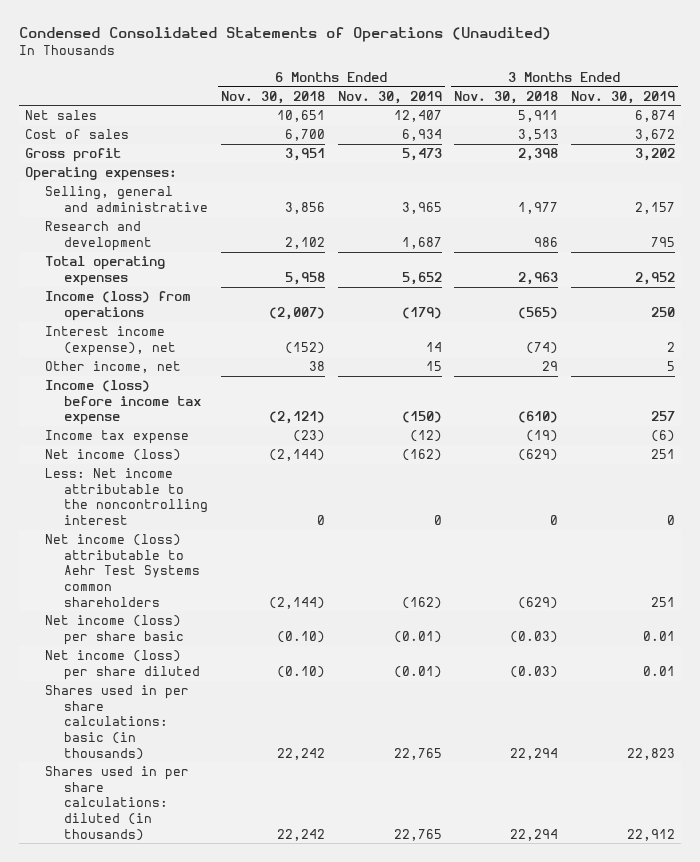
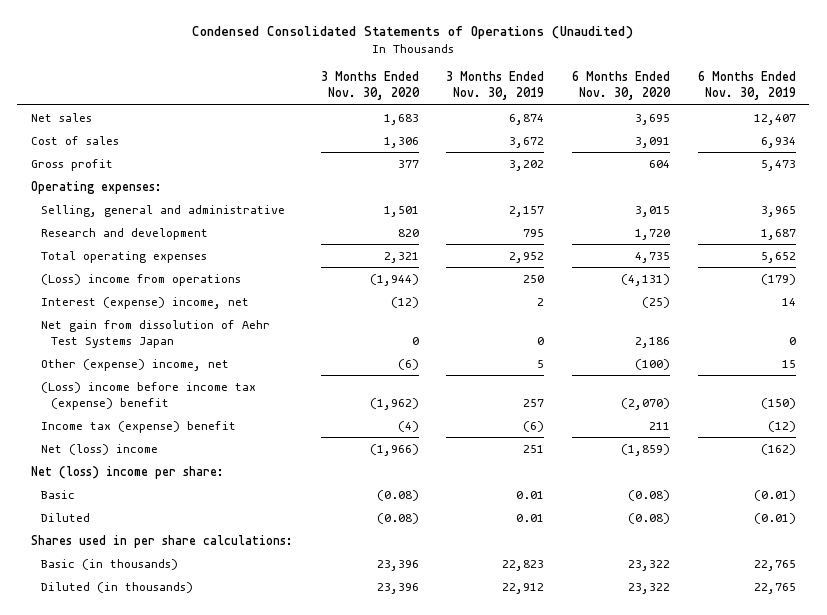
- | 6 Months Ended Nov. 30, 2018 | 6 Months Ended Nov. 30, 2019 | 3 Months Ended Nov. 30, 2018 | 3 Months Ended Nov. 30, 2019
+ | 3 Months Ended Nov. 30, 2020 | 3 Months Ended Nov. 30, 2019 | 6 Months Ended Nov. 30, 2020 | 6 Months Ended Nov. 30, 2019
- Income (loss) from operations | (2,007) | (179) | (565) | 250
- Interest income (expense), net | (152) | 14 | (74) | 2
- Other income, net | 38 | 15 | 29 | 5
- Income (loss) before income tax expense | (2,121) | (150) | (610) | 257
- Income tax expense | (23) | (12) | (19) | (6)
- Net income (loss) | (2,144) | (162) | (629) | 251
- Less: Net income attributable to the noncontrolling interest | 0 | 0 | 0 | 0
- Net income (loss) attributable to Aehr Test Systems common shareholders | (2,144) | (162) | (629) | 251
- Net income (loss) per share basic | (0.10) | (0.01) | (0.03) | 0.01
- Net income (loss) per share diluted | (0.10) | (0.01) | (0.03) | 0.01
- Shares used in per share calculations: basic (in thousands) | 22,242 | 22,765 | 22,294 | 22,823
- Shares used in per share calculations: diluted (in thousands) | 22,242 | 22,765 | 22,294 | 22,912
+ (Loss) income from operations | (1,944) | 250 | (4,131) | (179)
+ Interest (expense) income, net | (12) | 2 | (25) | 14
+ Net gain from dissolution of Aehr Test Systems Japan | 0 | 0 | 2,186 | 0
+ Other (expense) income, net | (6) | 5 | (100) | 15
+ (Loss) income before income tax (expense) benefit | (1,962) | 257 | (2,070) | (150)
+ Income tax (expense) benefit | (4) | (6) | 211 | (12)
+ Net (loss) income | (1,966) | 251 | (1,859) | (162)
+ Net (loss) income per share:
+ Basic | (0.08) | 0.01 | (0.08) | (0.01)
+ Diluted | (0.08) | 0.01 | (0.08) | (0.01)
+ Shares used in per share calculations:
+ Basic (in thousands) | 23,396 | 22,823 | 23,322 | 22,765
+ Diluted (in thousands) | 23,396 | 22,912 | 23,322 | 22,765

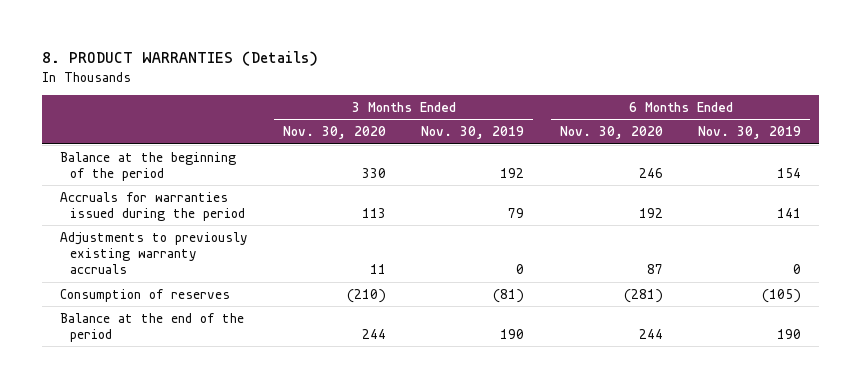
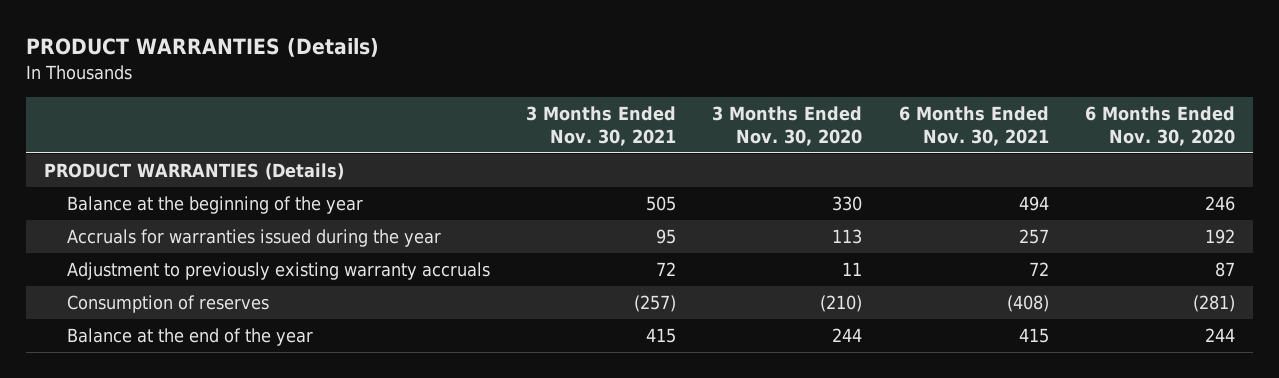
- 8. PRODUCT WARRANTIES (Details)
+ PRODUCT WARRANTIES (Details)
- | 3 Months Ended Nov. 30, 2020 | 3 Months Ended Nov. 30, 2019 | 6 Months Ended Nov. 30, 2020 | 6 Months Ended Nov. 30, 2019
+ | 3 Months Ended Nov. 30, 2021 | 3 Months Ended Nov. 30, 2020 | 6 Months Ended Nov. 30, 2021 | 6 Months Ended Nov. 30, 2020
- Balance at the beginning of the period | 330 | 192 | 246 | 154
- Accruals for warranties issued during the period | 113 | 79 | 192 | 141
- Adjustments to previously existing warranty accruals | 11 | 0 | 87 | 0
+ PRODUCT WARRANTIES (Details)
+ Balance at the beginning of the year | 505 | 330 | 494 | 246
+ Accruals for warranties issued during the year | 95 | 113 | 257 | 192
+ Adjustment to previously existing warranty accruals | 72 | 11 | 72 | 87
- Balance at the end of the period | 244 | 190 | 244 | 190
+ Balance at the end of the year | 415 | 244 | 415 | 244

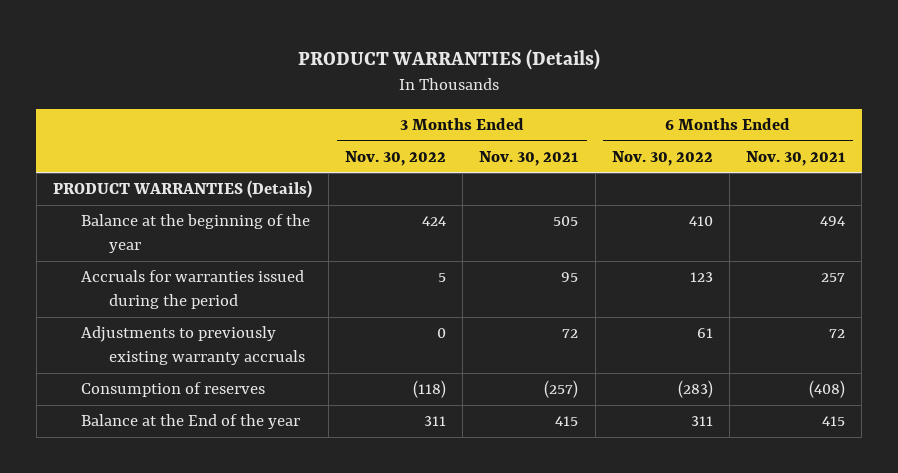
- | 3 Months Ended Nov. 30, 2021 | 3 Months Ended Nov. 30, 2020 | 6 Months Ended Nov. 30, 2021 | 6 Months Ended Nov. 30, 2020
+ | 3 Months Ended Nov. 30, 2022 | 3 Months Ended Nov. 30, 2021 | 6 Months Ended Nov. 30, 2022 | 6 Months Ended Nov. 30, 2021
- Accruals for warranties issued during the year | 95 | 113 | 257 | 192
- Adjustment to previously existing warranty accruals | 72 | 11 | 72 | 87
+ Accruals for warranties issued during the period | 5 | 95 | 123 | 257
+ Adjustments to previously existing warranty accruals | 0 | 72 | 61 | 72
- Balance at the end of the year | 415 | 244 | 415 | 244
+ Balance at the End of the year | 311 | 415 | 311 | 415

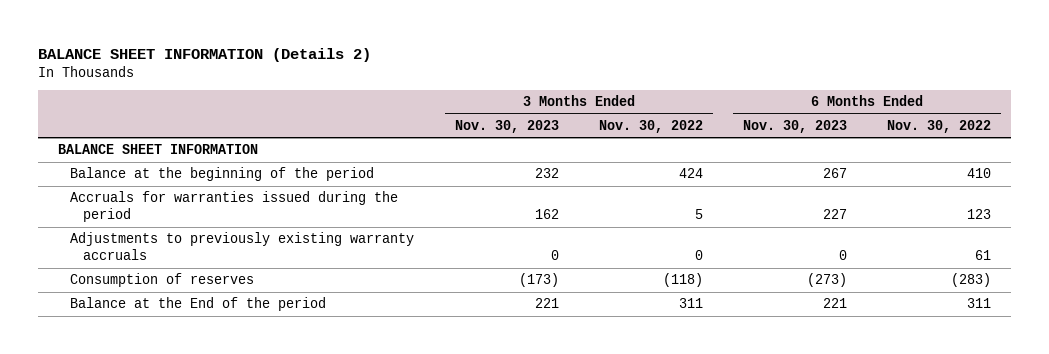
- PRODUCT WARRANTIES (Details)
+ BALANCE SHEET INFORMATION (Details 2)
- | 3 Months Ended Nov. 30, 2022 | 3 Months Ended Nov. 30, 2021 | 6 Months Ended Nov. 30, 2022 | 6 Months Ended Nov. 30, 2021
+ | 3 Months Ended Nov. 30, 2023 | 3 Months Ended Nov. 30, 2022 | 6 Months Ended Nov. 30, 2023 | 6 Months Ended Nov. 30, 2022
- PRODUCT WARRANTIES (Details)
- Balance at the beginning of the year | 424 | 505 | 410 | 494
+ BALANCE SHEET INFORMATION
+ Balance at the beginning of the period | 232 | 424 | 267 | 410
- Balance at the End of the year | 311 | 415 | 311 | 415
+ Balance at the End of the period | 221 | 311 | 221 | 311

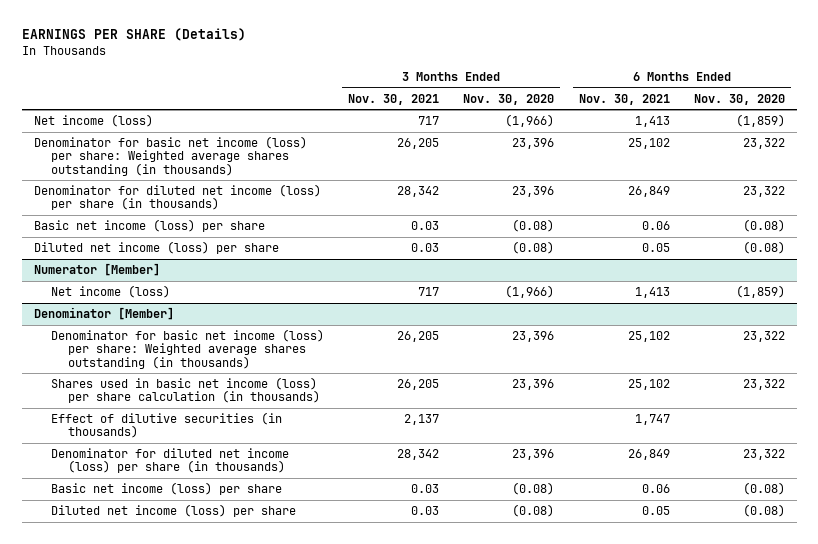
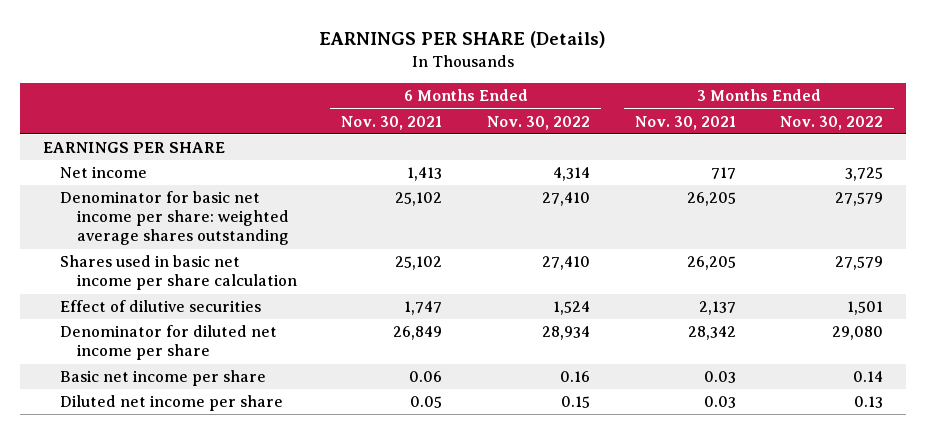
- | 3 Months Ended Nov. 30, 2021 | 3 Months Ended Nov. 30, 2020 | 6 Months Ended Nov. 30, 2021 | 6 Months Ended Nov. 30, 2020
+ | 6 Months Ended Nov. 30, 2021 | 6 Months Ended Nov. 30, 2022 | 3 Months Ended Nov. 30, 2021 | 3 Months Ended Nov. 30, 2022
- Net income (loss) | 717 | (1,966) | 1,413 | (1,859)
- Denominator for basic net income (loss) per share: Weighted average shares outstanding (in thousands) | 26,205 | 23,396 | 25,102 | 23,322
- Denominator for diluted net income (loss) per share (in thousands) | 28,342 | 23,396 | 26,849 | 23,322
- Basic net income (loss) per share | 0.03 | (0.08) | 0.06 | (0.08)
- Diluted net income (loss) per share | 0.03 | (0.08) | 0.05 | (0.08)
- Numerator [Member]
- Net income (loss) | 717 | (1,966) | 1,413 | (1,859)
- Denominator [Member]
- Denominator for basic net income (loss) per share: Weighted average shares outstanding (in thousands) | 26,205 | 23,396 | 25,102 | 23,322
- Shares used in basic net income (loss) per share calculation (in thousands) | 26,205 | 23,396 | 25,102 | 23,322
- Effect of dilutive securities (in thousands) | 2,137 | | 1,747 |
- Denominator for diluted net income (loss) per share (in thousands) | 28,342 | 23,396 | 26,849 | 23,322
- Basic net income (loss) per share | 0.03 | (0.08) | 0.06 | (0.08)
- Diluted net income (loss) per share | 0.03 | (0.08) | 0.05 | (0.08)
+ EARNINGS PER SHARE
+ Net income | 1,413 | 4,314 | 717 | 3,725
+ Denominator for basic net income per share: weighted average shares outstanding | 25,102 | 27,410 | 26,205 | 27,579
+ Shares used in basic net income per share calculation | 25,102 | 27,410 | 26,205 | 27,579
+ Effect of dilutive securities | 1,747 | 1,524 | 2,137 | 1,501
+ Denominator for diluted net income per share | 26,849 | 28,934 | 28,342 | 29,080
+ Basic net income per share | 0.06 | 0.16 | 0.03 | 0.14
+ Diluted net income per share | 0.05 | 0.15 | 0.03 | 0.13

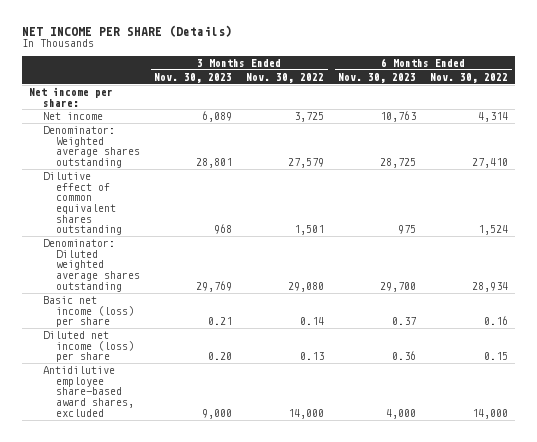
- EARNINGS PER SHARE (Details)
+ NET INCOME PER SHARE (Details)
- | 6 Months Ended Nov. 30, 2021 | 6 Months Ended Nov. 30, 2022 | 3 Months Ended Nov. 30, 2021 | 3 Months Ended Nov. 30, 2022
+ | 3 Months Ended Nov. 30, 2023 | 3 Months Ended Nov. 30, 2022 | 6 Months Ended Nov. 30, 2023 | 6 Months Ended Nov. 30, 2022
- EARNINGS PER SHARE
+ Net income per share:
- Denominator for basic net income per share: weighted average shares outstanding | 25,102 | 27,410 | 26,205 | 27,579
- Shares used in basic net income per share calculation | 25,102 | 27,410 | 26,205 | 27,579
- Effect of dilutive securities | 1,747 | 1,524 | 2,137 | 1,501
- Denominator for diluted net income per share | 26,849 | 28,934 | 28,342 | 29,080
- Basic net income per share | 0.06 | 0.16 | 0.03 | 0.14
- Diluted net income per share | 0.05 | 0.15 | 0.03 | 0.13
+ Denominator: Weighted average shares outstanding | 28,801 | 27,579 | 28,725 | 27,410
+ Dilutive effect of common equivalent shares outstanding | 968 | 1,501 | 975 | 1,524
+ Denominator: Diluted weighted average shares outstanding | 29,769 | 29,080 | 29,700 | 28,934
+ Basic net income (loss) per share | 0.21 | 0.14 | 0.37 | 0.16
+ Diluted net income (loss) per share | 0.20 | 0.13 | 0.36 | 0.15
+ Antidilutive employee share-based award shares, excluded | 9,000 | 14,000 | 4,000 | 14,000

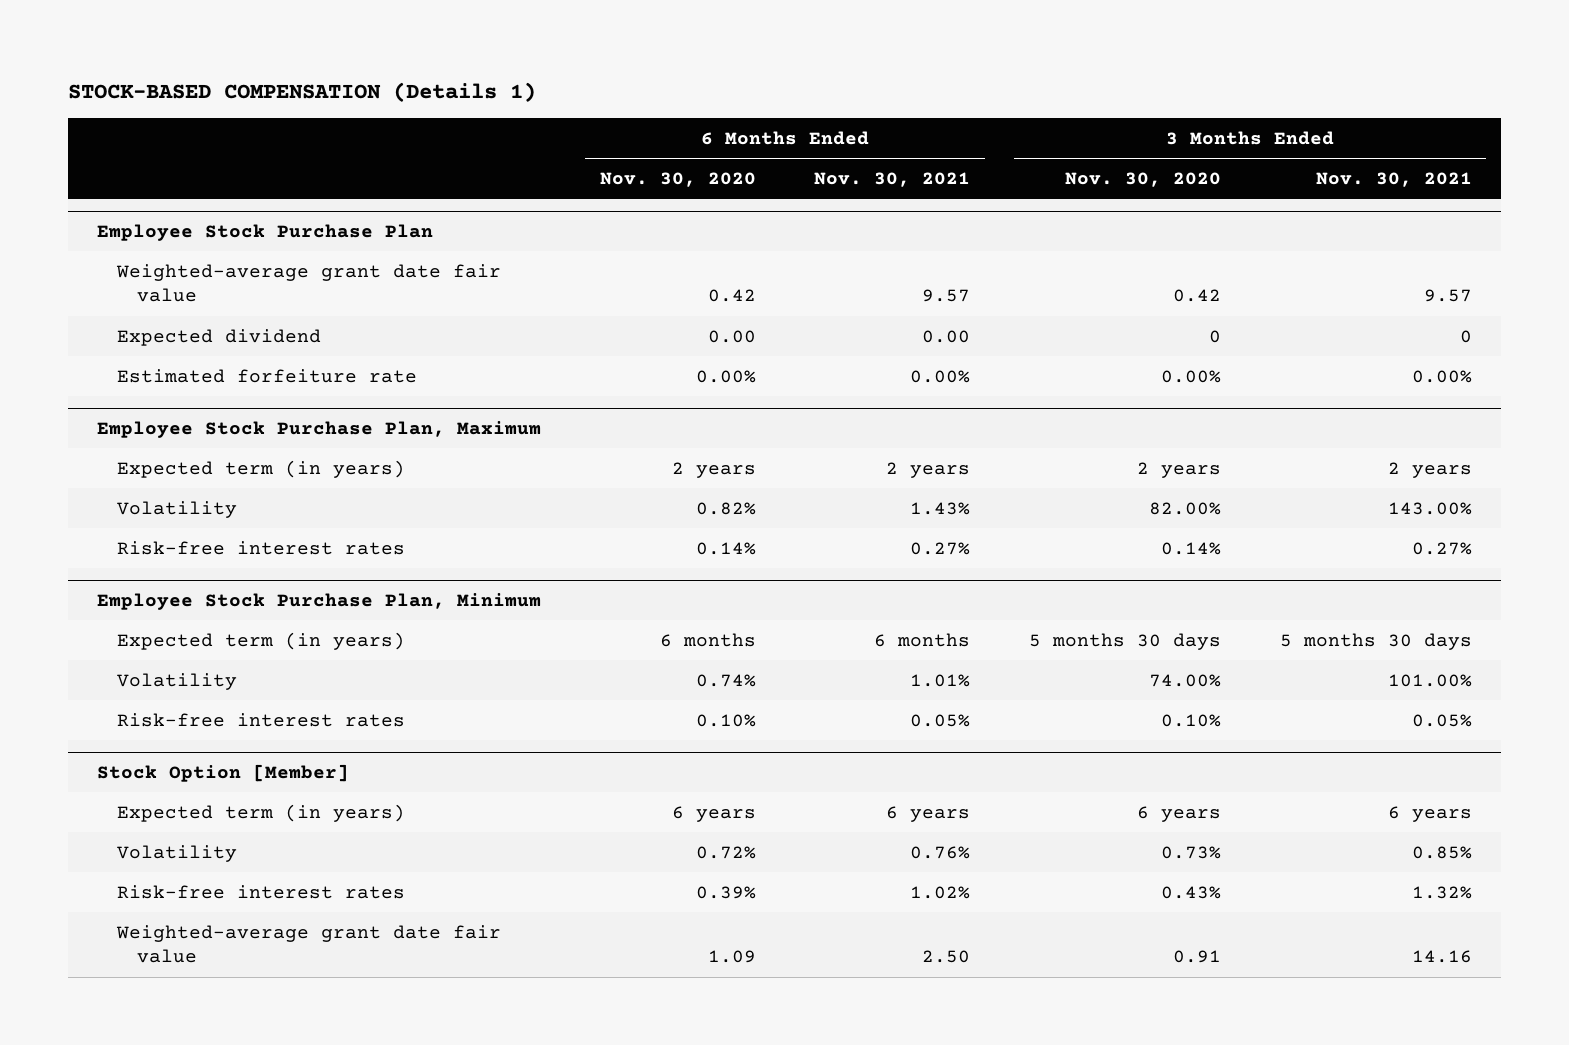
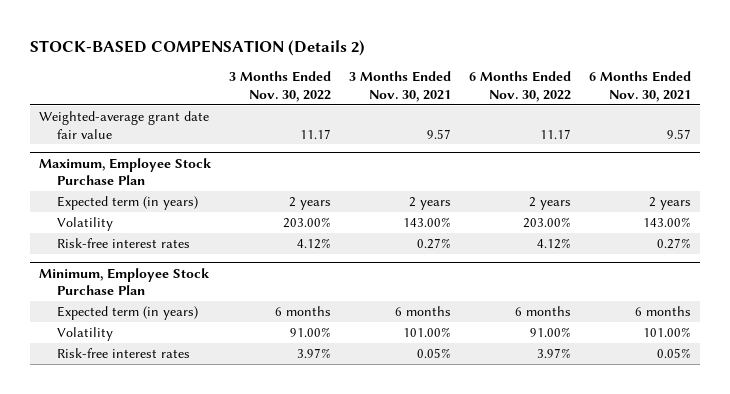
- STOCK-BASED COMPENSATION (Details 1)
+ STOCK-BASED COMPENSATION (Details 2)
- | 6 Months Ended Nov. 30, 2020 | 6 Months Ended Nov. 30, 2021 | 3 Months Ended Nov. 30, 2020 | 3 Months Ended Nov. 30, 2021
+ | 3 Months Ended Nov. 30, 2022 | 3 Months Ended Nov. 30, 2021 | 6 Months Ended Nov. 30, 2022 | 6 Months Ended Nov. 30, 2021
- Employee Stock Purchase Plan
- Expected dividend | 0.00 | 0.00 | 0 | 0
- Estimated forfeiture rate | 0.00% | 0.00% | 0.00% | 0.00%
- Employee Stock Purchase Plan, Maximum
+ Maximum, Employee Stock Purchase Plan
- Volatility | 0.82% | 1.43% | 82.00% | 143.00%
+ Volatility | 203.00% | 143.00% | 203.00% | 143.00%
- Employee Stock Purchase Plan, Minimum
- Expected term (in years) | 6 months | 6 months | 5 months 30 days | 5 months 30 days
- Volatility | 0.74% | 1.01% | 74.00% | 101.00%
+ Minimum, Employee Stock Purchase Plan
+ Expected term (in years) | 6 months | 6 months | 6 months | 6 months
+ Volatility | 91.00% | 101.00% | 91.00% | 101.00%
- Stock Option [Member]
- Expected term (in years) | 6 years | 6 years | 6 years | 6 years
- Volatility | 0.72% | 0.76% | 0.73% | 0.85%
- Risk-free interest rates | 0.39% | 1.02% | 0.43% | 1.32%
- Weighted-average grant date fair value | 1.09 | 2.50 | 0.91 | 14.16

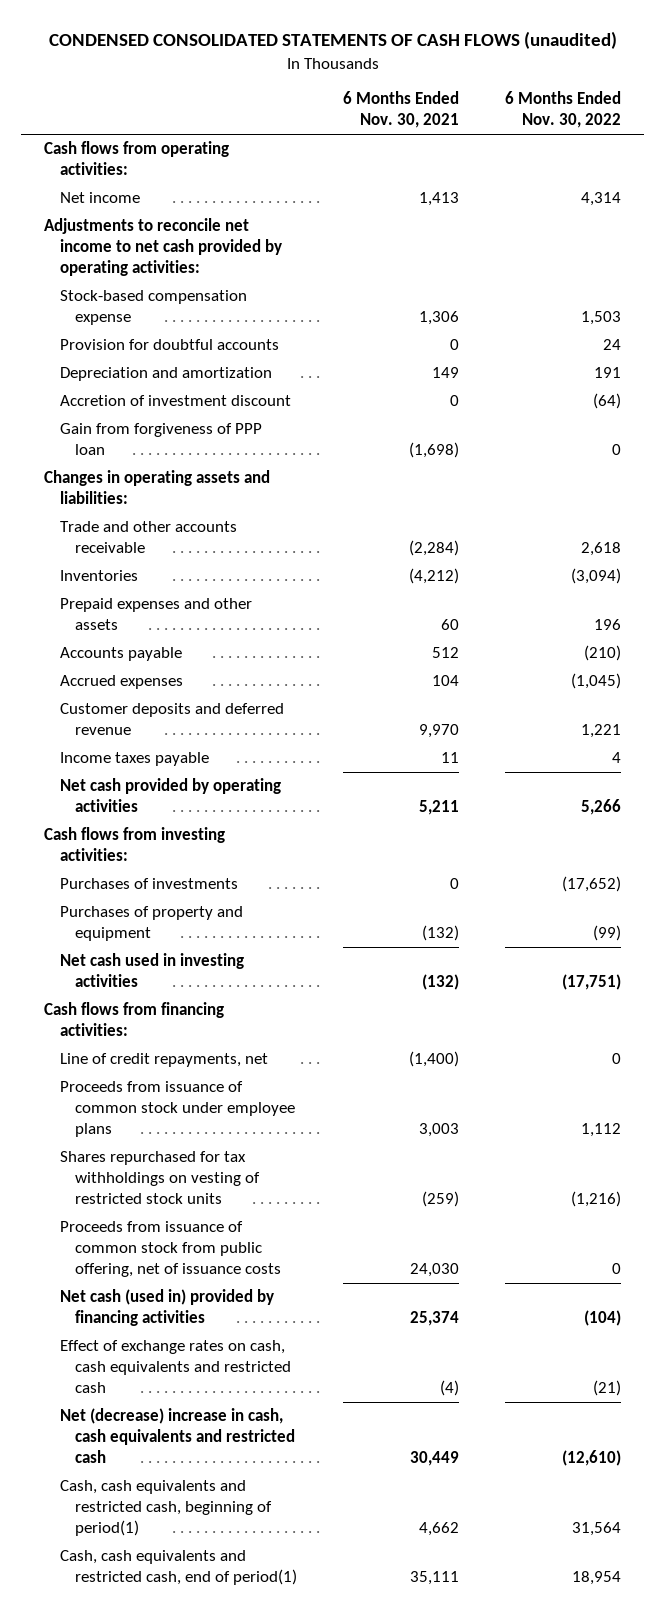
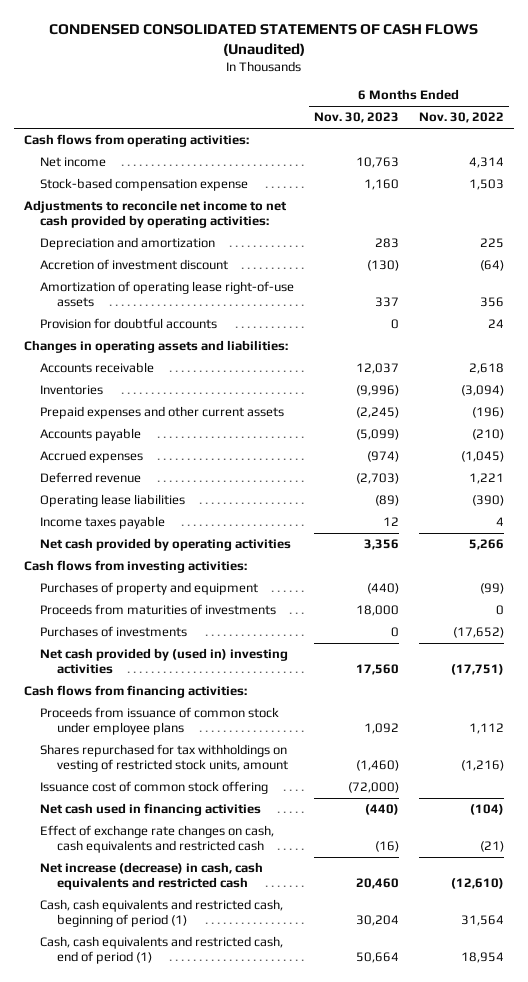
- CONDENSED CONSOLIDATED STATEMENTS OF CASH FLOWS (unaudited)
+ CONDENSED CONSOLIDATED STATEMENTS OF CASH FLOWS (Unaudited)
- | 6 Months Ended Nov. 30, 2021 | 6 Months Ended Nov. 30, 2022
+ | 6 Months Ended Nov. 30, 2023 | 6 Months Ended Nov. 30, 2022
- Depreciation and amortization | 149 | 191
moved down: Adjustments to reconcile net income to net cash provided by operating activities:
+ Depreciation and amortization | 283 | 225
- Gain from forgiveness of PPP loan | (1,698) | 0
+ Amortization of operating lease right-of-use assets | 337 | 356
moved down: Provision for doubtful accounts | 0 | 24
- Trade and other accounts receivable | (2,284) | 2,618
+ Accounts receivable | 12,037 | 2,618
- Prepaid expenses and other assets | 60 | 196
+ Prepaid expenses and other current assets | (2,245) | (196)
- Customer deposits and deferred revenue | 9,970 | 1,221
+ Deferred revenue | (2,703) | 1,221
+ Operating lease liabilities | (89) | (390)
- Net cash used in investing activities | (132) | (17,751)
+ Proceeds from maturities of investments | 18,000 | 0
moved down: Purchases of investments | 0 | (17,652)
+ Net cash provided by (used in) investing activities | 17,560 | (17,751)
- Line of credit repayments, net | (1,400) | 0
- Shares repurchased for tax withholdings on vesting of restricted stock units | (259) | (1,216)
- Proceeds from issuance of common stock from public offering, net of issuance costs | 24,030 | 0
- Net cash (used in) provided by financing activities | 25,374 | (104)
- Effect of exchange rates on cash, cash equivalents and restricted cash | (4) | (21)
- Net (decrease) increase in cash, cash equivalents and restricted cash | 30,449 | (12,610)
- Cash, cash equivalents and restricted cash, beginning of period(1) | 4,662 | 31,564
- Cash, cash equivalents and restricted cash, end of period(1) | 35,111 | 18,954
+ Shares repurchased for tax withholdings on vesting of restricted stock units, amount | (1,460) | (1,216)
+ Issuance cost of common stock offering | (72,000) |
+ Net cash used in financing activities | (440) | (104)
+ Effect of exchange rate changes on cash, cash equivalents and restricted cash | (16) | (21)
+ Net increase (decrease) in cash, cash equivalents and restricted cash | 20,460 | (12,610)
+ Cash, cash equivalents and restricted cash, beginning of period (1) | 30,204 | 31,564
+ Cash, cash equivalents and restricted cash, end of period (1) | 50,664 | 18,954

